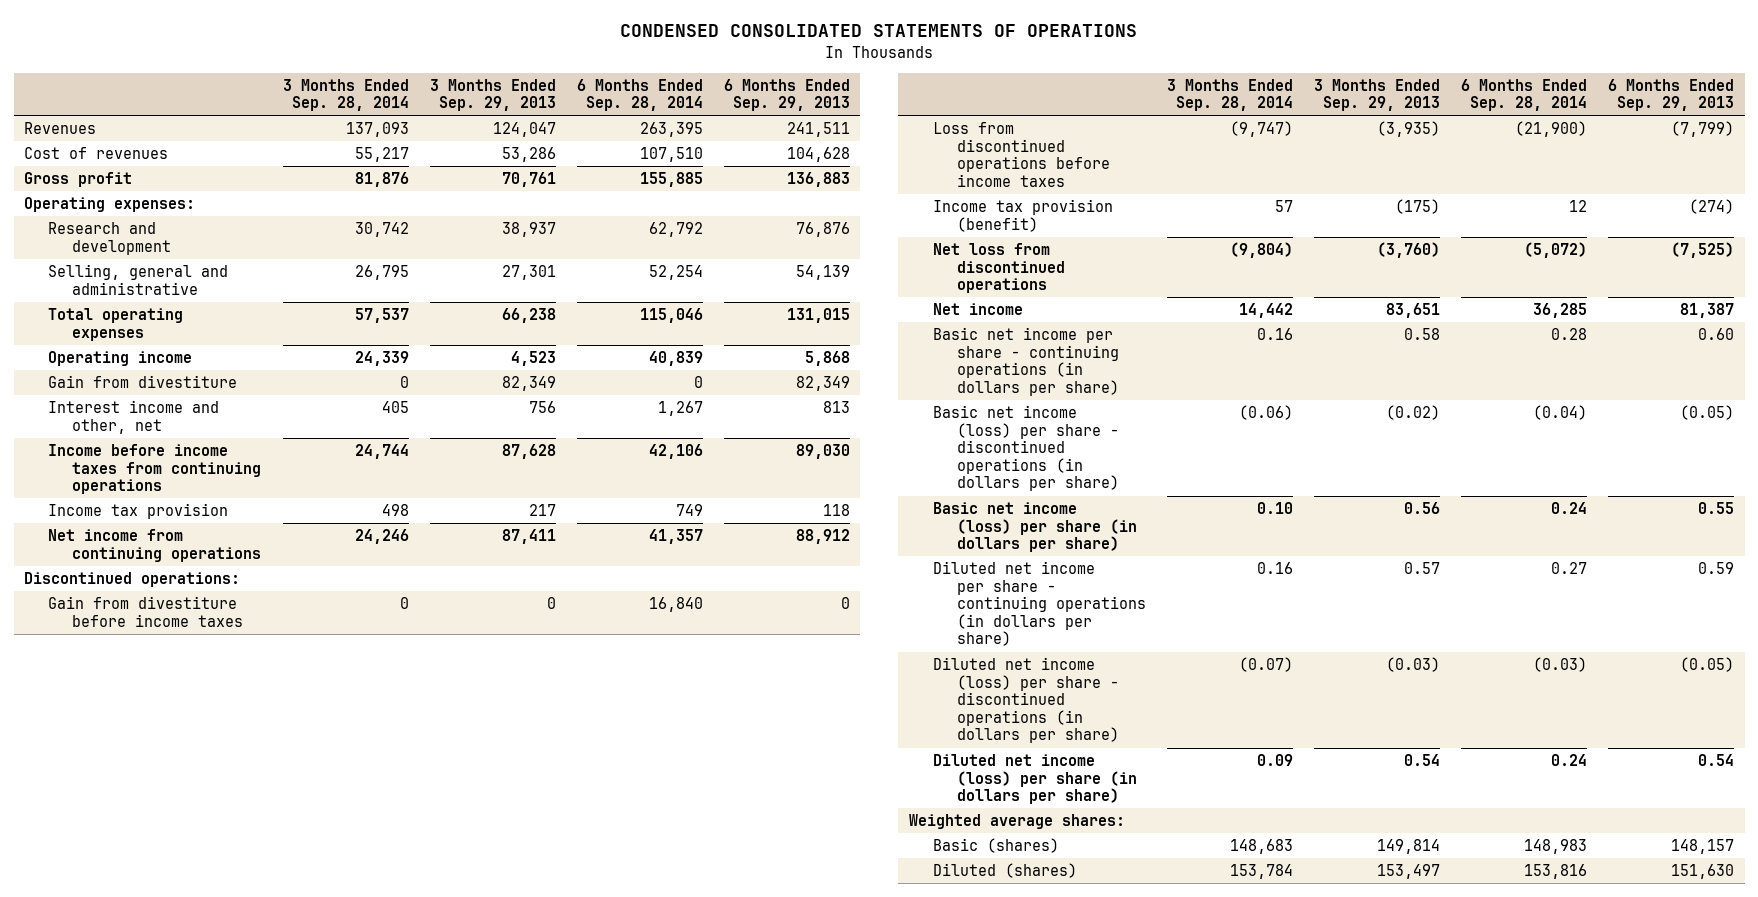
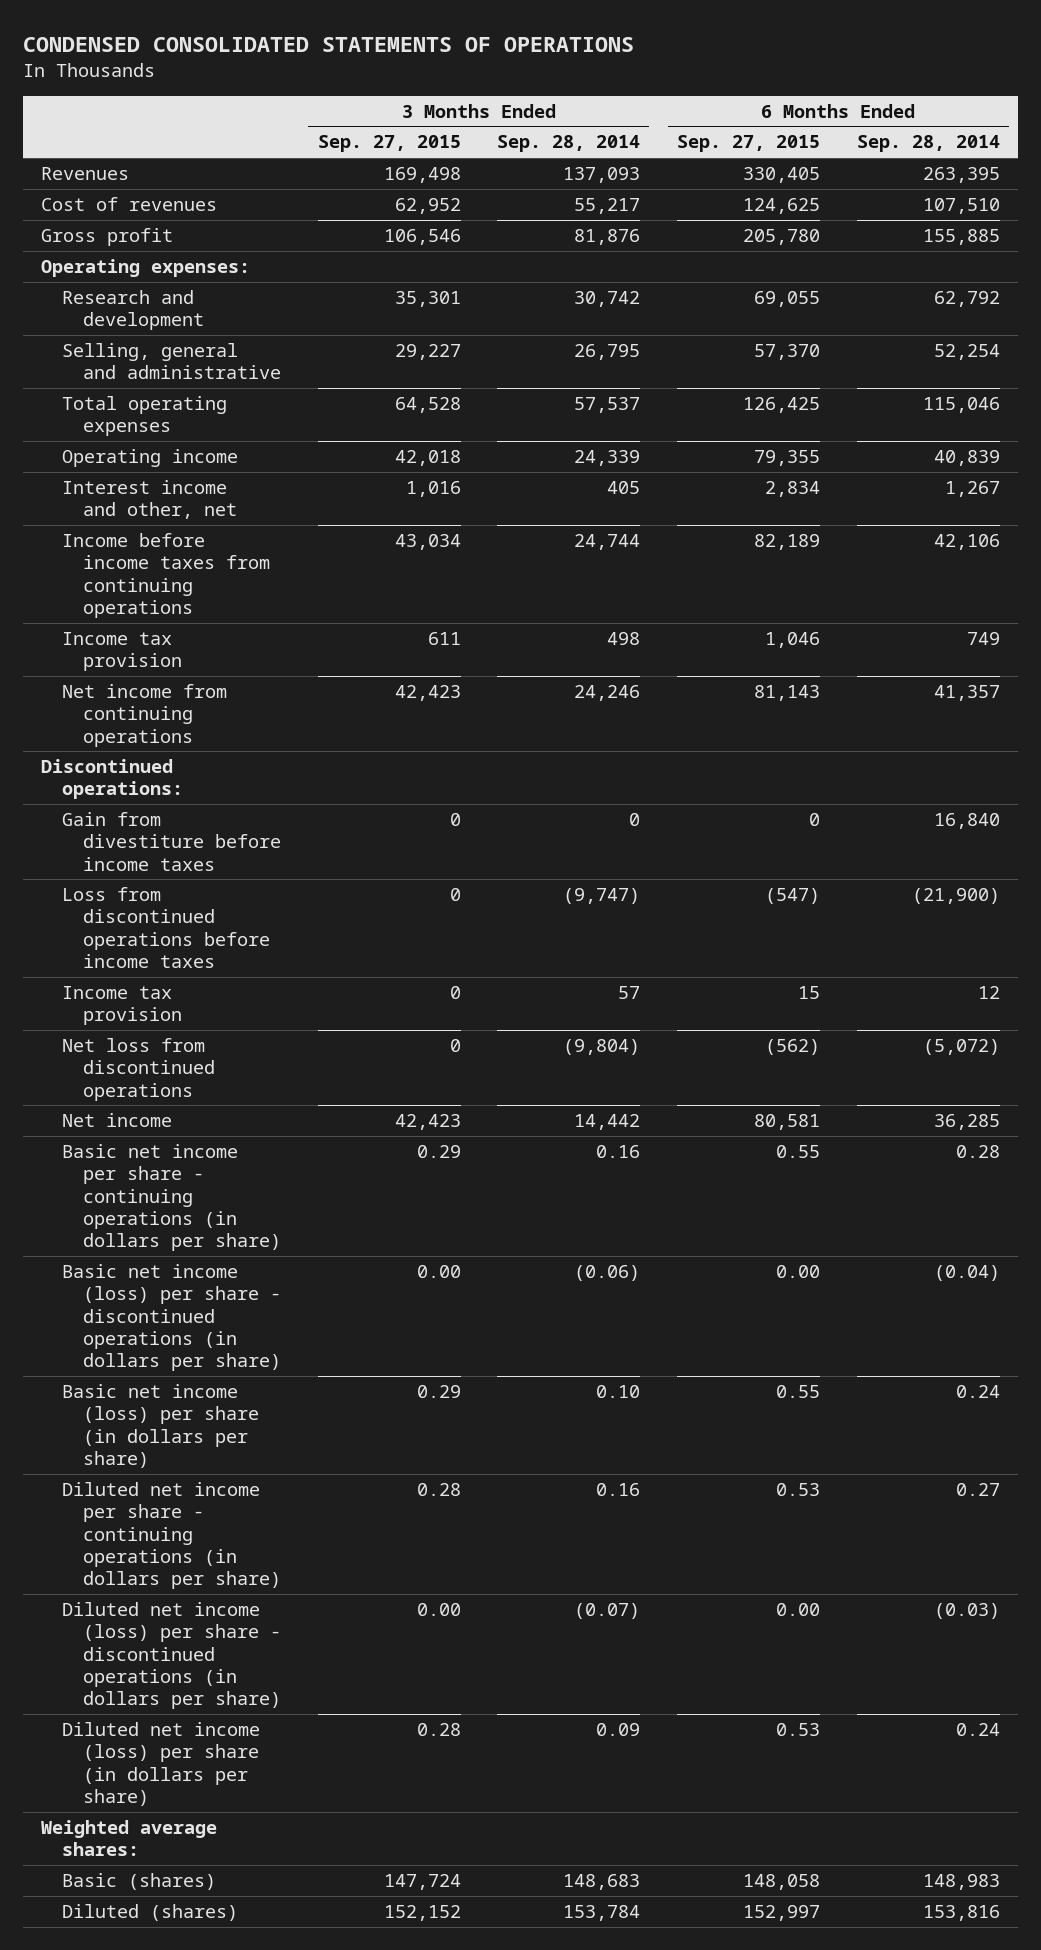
- | 3 Months Ended Sep. 28, 2014 | 3 Months Ended Sep. 29, 2013 | 6 Months Ended Sep. 28, 2014 | 6 Months Ended Sep. 29, 2013
+ | 3 Months Ended Sep. 27, 2015 | 3 Months Ended Sep. 28, 2014 | 6 Months Ended Sep. 27, 2015 | 6 Months Ended Sep. 28, 2014
- Gain from divestiture | 0 | 82,349 | 0 | 82,349
- Income tax provision (benefit) | 57 | (175) | 12 | (274)
+ Income tax provision | 0 | 57 | 15 | 12

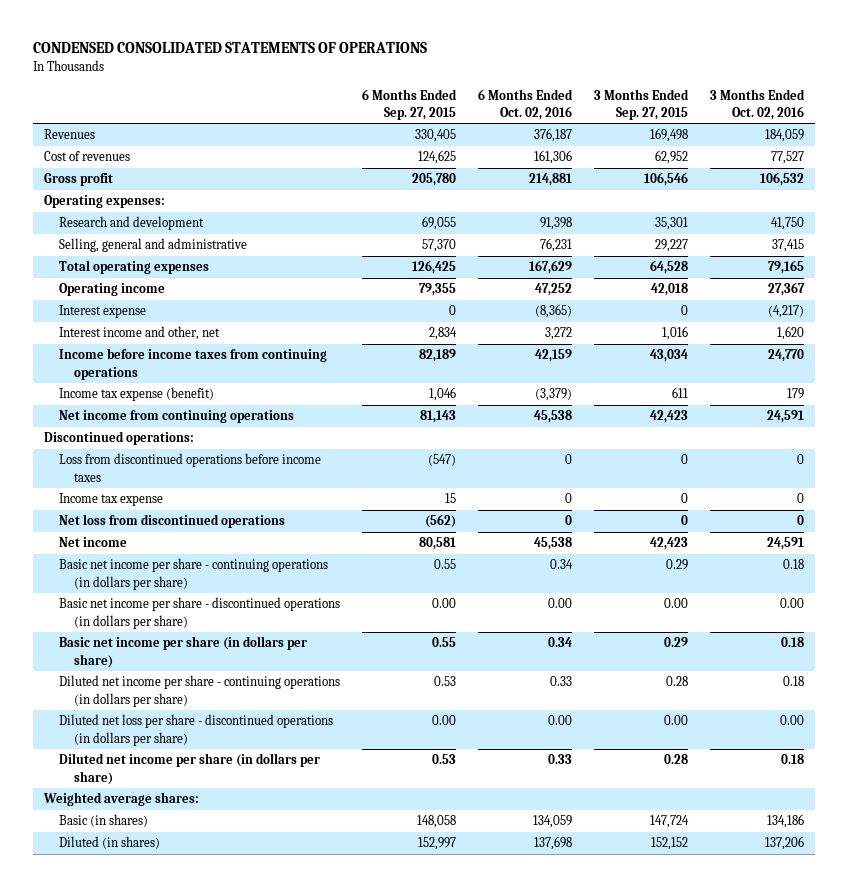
- | 3 Months Ended Sep. 27, 2015 | 3 Months Ended Sep. 28, 2014 | 6 Months Ended Sep. 27, 2015 | 6 Months Ended Sep. 28, 2014
+ | 6 Months Ended Sep. 27, 2015 | 6 Months Ended Oct. 02, 2016 | 3 Months Ended Sep. 27, 2015 | 3 Months Ended Oct. 02, 2016
+ Interest expense | 0 | (8,365) | 0 | (4,217)
- Income tax provision | 611 | 498 | 1,046 | 749
+ Income tax expense (benefit) | 1,046 | (3,379) | 611 | 179
- Gain from divestiture before income taxes | 0 | 0 | 0 | 16,840
- Income tax provision | 0 | 57 | 15 | 12
+ Income tax expense | 15 | 0 | 0 | 0
- Basic net income (loss) per share - discontinued operations (in dollars per share) | 0.00 | (0.06) | 0.00 | (0.04)
- Basic net income (loss) per share (in dollars per share) | 0.29 | 0.10 | 0.55 | 0.24
+ Basic net income per share - discontinued operations (in dollars per share) | 0.00 | 0.00 | 0.00 | 0.00
+ Basic net income per share (in dollars per share) | 0.55 | 0.34 | 0.29 | 0.18
- Diluted net income (loss) per share - discontinued operations (in dollars per share) | 0.00 | (0.07) | 0.00 | (0.03)
- Diluted net income (loss) per share (in dollars per share) | 0.28 | 0.09 | 0.53 | 0.24
+ Diluted net loss per share - discontinued operations (in dollars per share) | 0.00 | 0.00 | 0.00 | 0.00
+ Diluted net income per share (in dollars per share) | 0.53 | 0.33 | 0.28 | 0.18
- Basic (shares) | 147,724 | 148,683 | 148,058 | 148,983
- Diluted (shares) | 152,152 | 153,784 | 152,997 | 153,816
+ Basic (in shares) | 148,058 | 134,059 | 147,724 | 134,186
+ Diluted (in shares) | 152,997 | 137,698 | 152,152 | 137,206

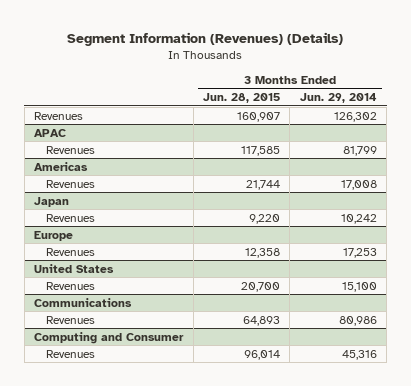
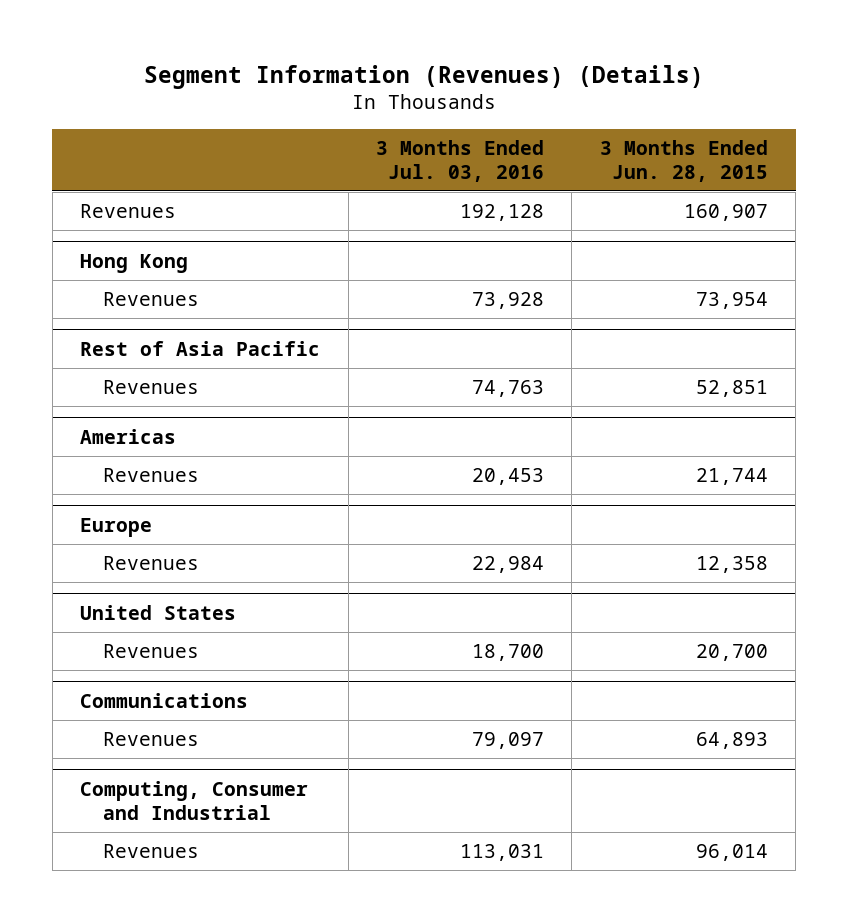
- | 3 Months Ended Jun. 28, 2015 | 3 Months Ended Jun. 29, 2014
+ | 3 Months Ended Jul. 03, 2016 | 3 Months Ended Jun. 28, 2015
- APAC
- Revenues | 117,585 | 81,799
+ Hong Kong
+ Revenues | 73,928 | 73,954
+ Rest of Asia Pacific
+ Revenues | 74,763 | 52,851
- Japan
- Revenues | 9,220 | 10,242
- Computing and Consumer
+ Computing, Consumer and Industrial

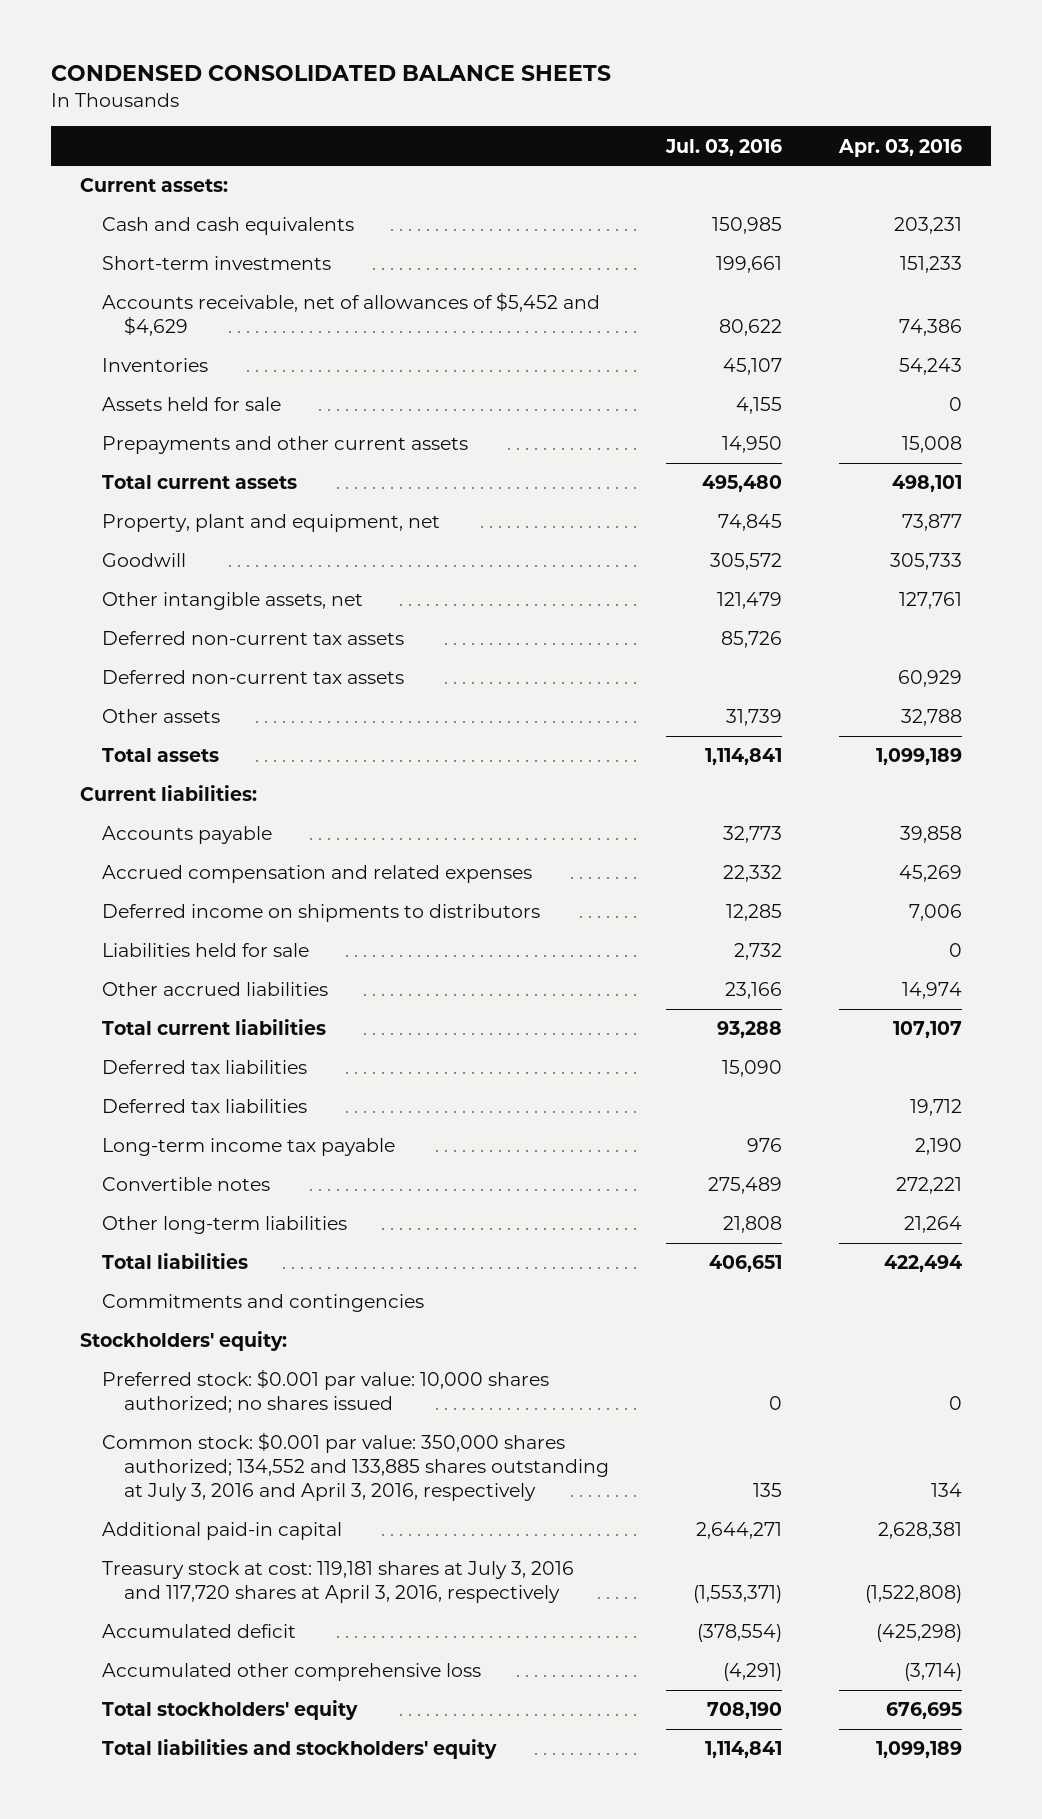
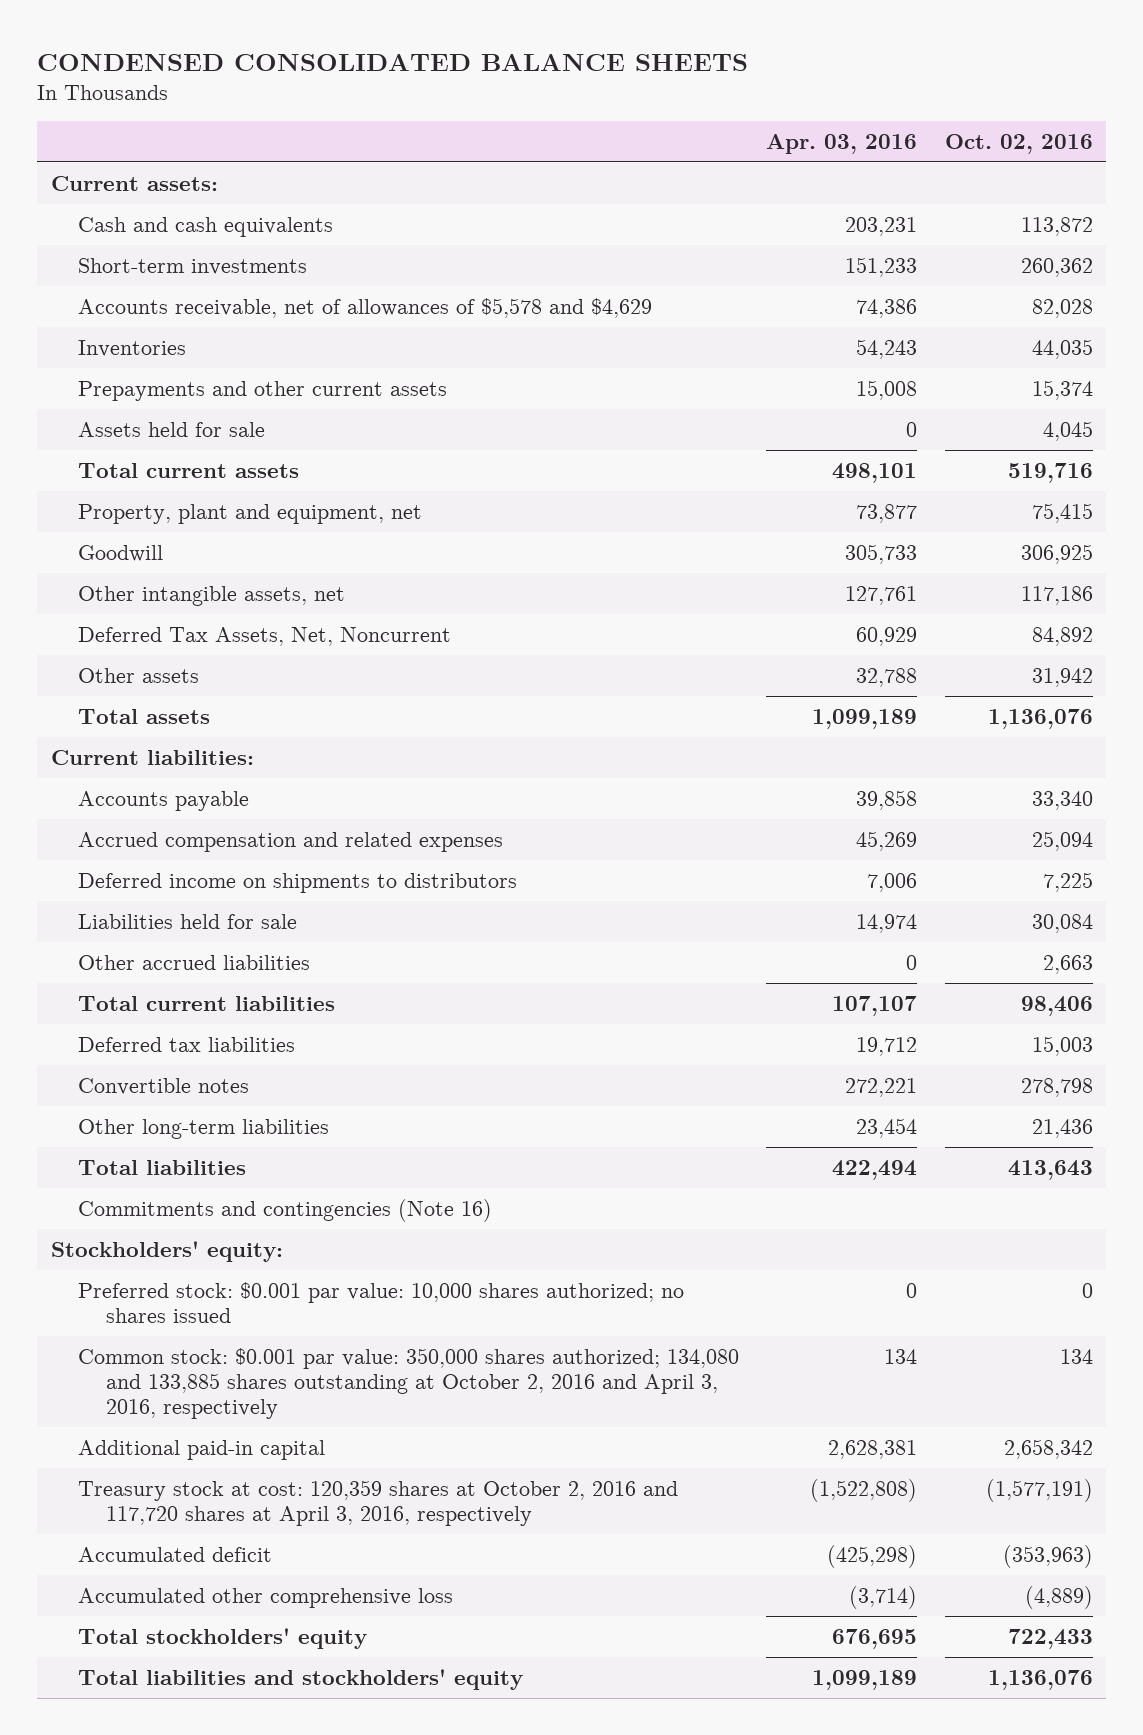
- | Jul. 03, 2016 | Apr. 03, 2016
+ | Apr. 03, 2016 | Oct. 02, 2016
- Accounts receivable, net of allowances of $5,452 and $4,629 | 80,622 | 74,386
+ Accounts receivable, net of allowances of $5,578 and $4,629 | 74,386 | 82,028
moved down: Assets held for sale | 0 | 4,045
- Deferred non-current tax assets | 85,726 |
- Deferred non-current tax assets | | 60,929
+ Deferred Tax Assets, Net, Noncurrent | 60,929 | 84,892
- Liabilities held for sale | 2,732 | 0
- Other accrued liabilities | 23,166 | 14,974
+ Liabilities held for sale | 14,974 | 30,084
+ Other accrued liabilities | 0 | 2,663
- Deferred tax liabilities | 15,090 |
- Long-term income tax payable | 976 | 2,190
- Other long-term liabilities | 21,808 | 21,264
+ Other long-term liabilities | 23,454 | 21,436
- Commitments and contingencies
+ Commitments and contingencies (Note 16)
- Common stock: $0.001 par value: 350,000 shares authorized; 134,552 and 133,885 shares outstanding at July 3, 2016 and April 3, 2016, respectively | 135 | 134
+ Common stock: $0.001 par value: 350,000 shares authorized; 134,080 and 133,885 shares outstanding at October 2, 2016 and April 3, 2016, respectively | 134 | 134
- Treasury stock at cost: 119,181 shares at July 3, 2016 and 117,720 shares at April 3, 2016, respectively | (1,553,371) | (1,522,808)
+ Treasury stock at cost: 120,359 shares at October 2, 2016 and 117,720 shares at April 3, 2016, respectively | (1,522,808) | (1,577,191)

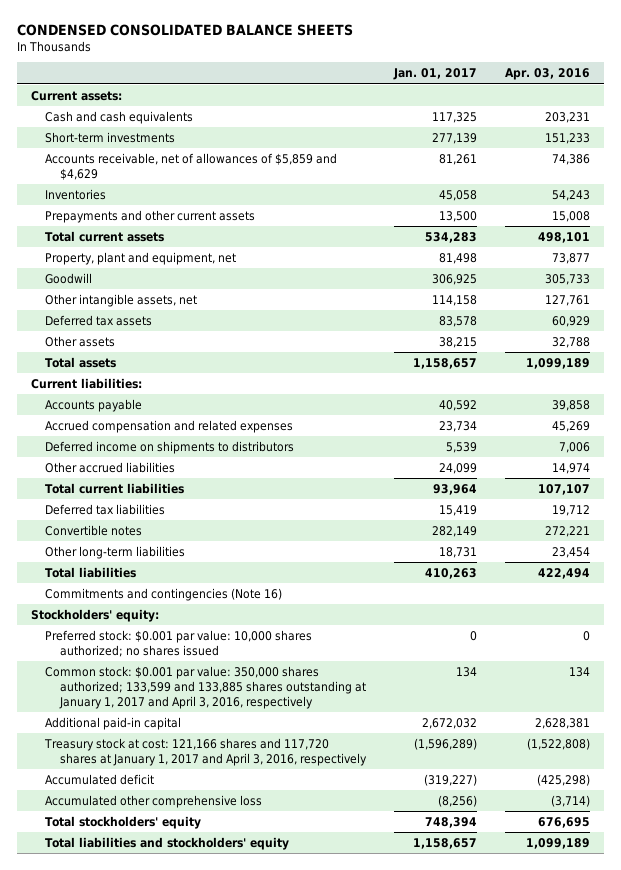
- | Apr. 03, 2016 | Oct. 02, 2016
+ | Jan. 01, 2017 | Apr. 03, 2016
- Accounts receivable, net of allowances of $5,578 and $4,629 | 74,386 | 82,028
+ Accounts receivable, net of allowances of $5,859 and $4,629 | 81,261 | 74,386
- Assets held for sale | 0 | 4,045
- Deferred Tax Assets, Net, Noncurrent | 60,929 | 84,892
+ Deferred tax assets | 83,578 | 60,929
- Liabilities held for sale | 14,974 | 30,084
- Other accrued liabilities | 0 | 2,663
+ Other accrued liabilities | 24,099 | 14,974
- Common stock: $0.001 par value: 350,000 shares authorized; 134,080 and 133,885 shares outstanding at October 2, 2016 and April 3, 2016, respectively | 134 | 134
+ Common stock: $0.001 par value: 350,000 shares authorized; 133,599 and 133,885 shares outstanding at January 1, 2017 and April 3, 2016, respectively | 134 | 134
- Treasury stock at cost: 120,359 shares at October 2, 2016 and 117,720 shares at April 3, 2016, respectively | (1,522,808) | (1,577,191)
+ Treasury stock at cost: 121,166 shares and 117,720 shares at January 1, 2017 and April 3, 2016, respectively | (1,596,289) | (1,522,808)

